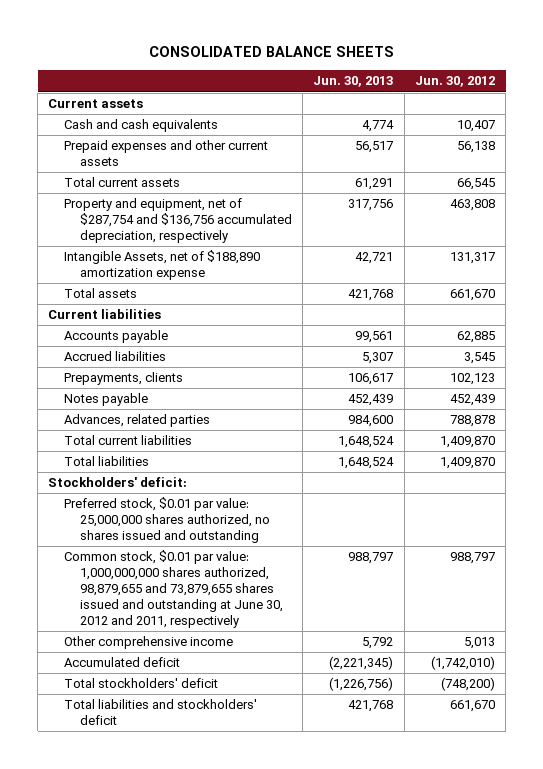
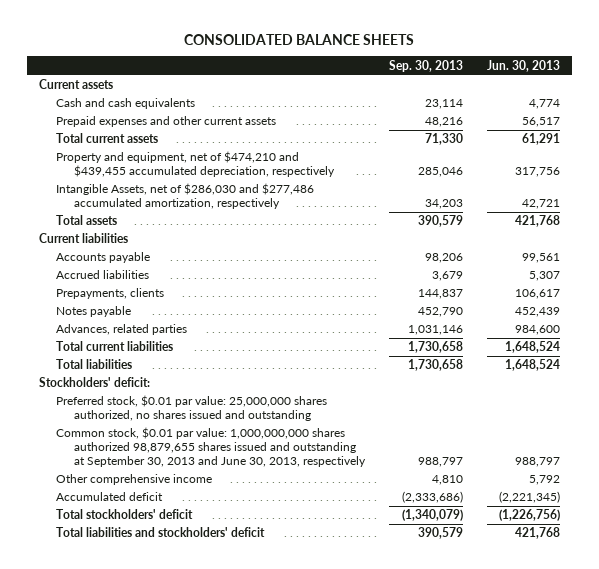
- | Jun. 30, 2013 | Jun. 30, 2012
+ | Sep. 30, 2013 | Jun. 30, 2013
- Property and equipment, net of $287,754 and $136,756 accumulated depreciation, respectively | 317,756 | 463,808
- Intangible Assets, net of $188,890 amortization expense | 42,721 | 131,317
+ Property and equipment, net of $474,210 and $439,455 accumulated depreciation, respectively | 285,046 | 317,756
+ Intangible Assets, net of $286,030 and $277,486 accumulated amortization, respectively | 34,203 | 42,721
- Common stock, $0.01 par value: 1,000,000,000 shares authorized, 98,879,655 and 73,879,655 shares issued and outstanding at June 30, 2012 and 2011, respectively | 988,797 | 988,797
+ Common stock, $0.01 par value: 1,000,000,000 shares authorized 98,879,655 shares issued and outstanding at September 30, 2013 and June 30, 2013, respectively | 988,797 | 988,797

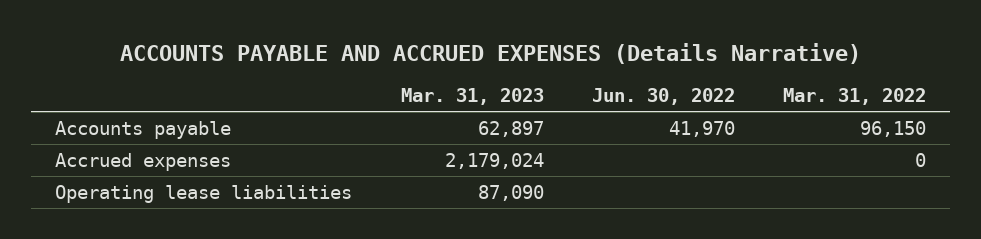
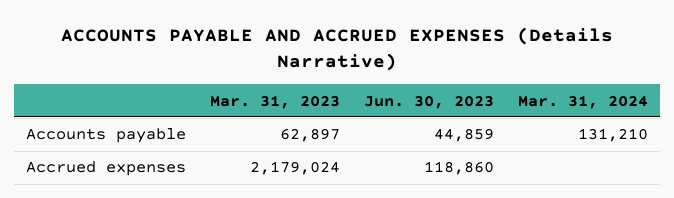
- | Mar. 31, 2023 | Jun. 30, 2022 | Mar. 31, 2022
+ | Mar. 31, 2023 | Jun. 30, 2023 | Mar. 31, 2024
- Operating lease liabilities | 87,090 | |

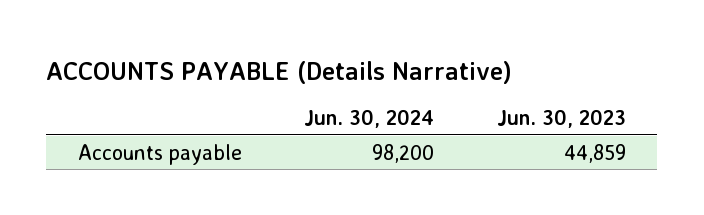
- ACCOUNTS PAYABLE AND ACCRUED EXPENSES (Details Narrative)
+ ACCOUNTS PAYABLE (Details Narrative)
- | Mar. 31, 2023 | Jun. 30, 2023 | Mar. 31, 2024
+ | Jun. 30, 2024 | Jun. 30, 2023
- Accrued expenses | 2,179,024 | 118,860 |

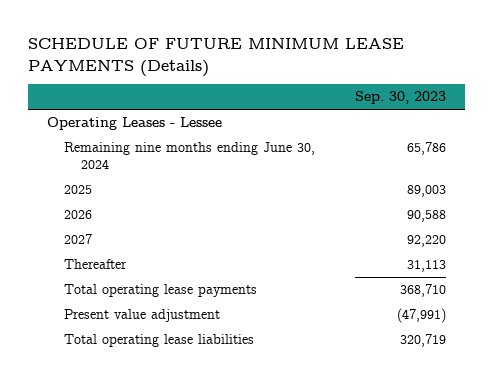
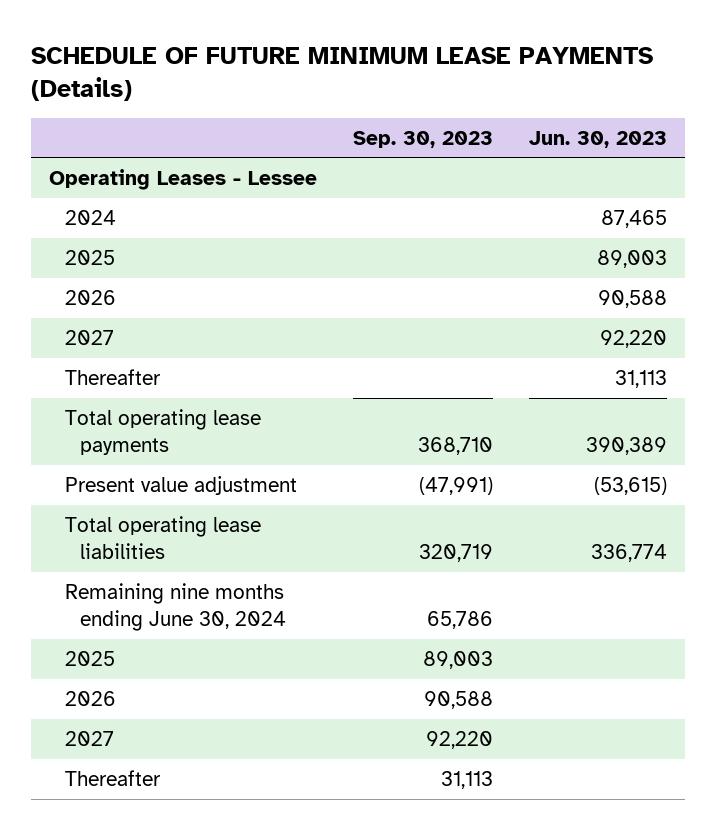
- | Sep. 30, 2023
+ | Sep. 30, 2023 | Jun. 30, 2023
+ 2024 | | 87,465
+ 2025 | | 89,003
+ 2026 | | 90,588
+ 2027 | | 92,220
+ Thereafter | | 31,113
moved up: Total operating lease payments | 368,710 | 390,389
moved up: Present value adjustment | (47,991) | (53,615)
moved up: Total operating lease liabilities | 320,719 | 336,774

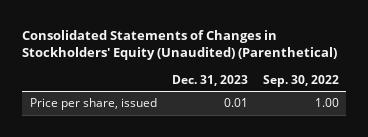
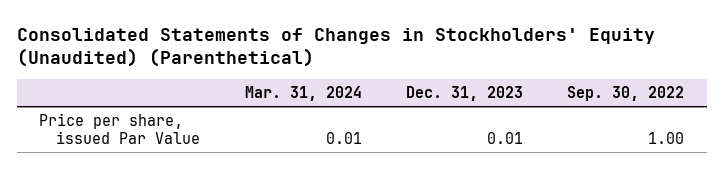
- | Dec. 31, 2023 | Sep. 30, 2022
+ | Mar. 31, 2024 | Dec. 31, 2023 | Sep. 30, 2022
- Price per share, issued | 0.01 | 1.00
+ Price per share, issued Par Value | 0.01 | 0.01 | 1.00

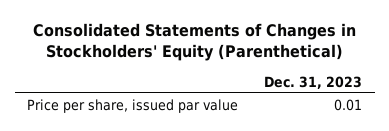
- Consolidated Statements of Changes in Stockholders' Equity (Unaudited) (Parenthetical)
+ Consolidated Statements of Changes in Stockholders' Equity (Parenthetical)
- | Mar. 31, 2024 | Dec. 31, 2023 | Sep. 30, 2022
+ | Dec. 31, 2023
- Price per share, issued Par Value | 0.01 | 0.01 | 1.00
+ Price per share, issued par value | 0.01

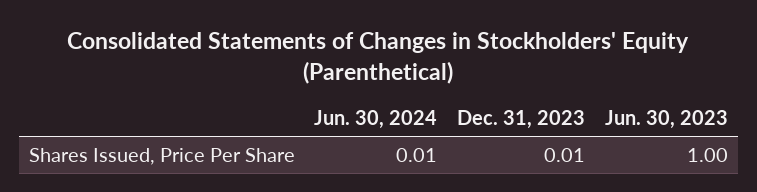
- | Dec. 31, 2023
+ | Jun. 30, 2024 | Dec. 31, 2023 | Jun. 30, 2023
- Price per share, issued par value | 0.01
+ Shares Issued, Price Per Share | 0.01 | 0.01 | 1.00

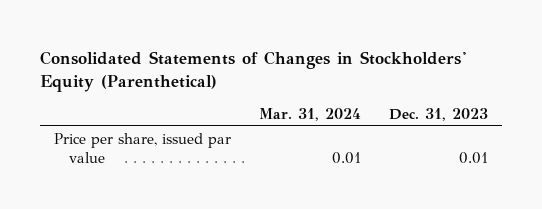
- | Jun. 30, 2024 | Dec. 31, 2023 | Jun. 30, 2023
+ | Mar. 31, 2024 | Dec. 31, 2023
- Shares Issued, Price Per Share | 0.01 | 0.01 | 1.00
+ Price per share, issued par value | 0.01 | 0.01

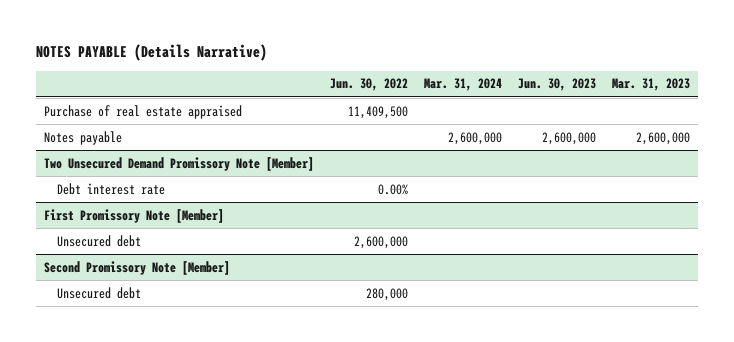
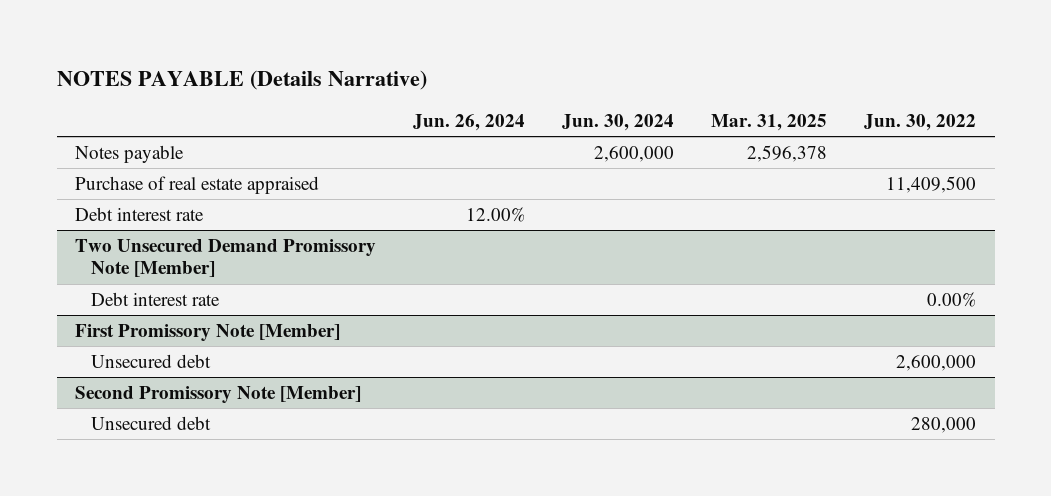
- | Jun. 30, 2022 | Mar. 31, 2024 | Jun. 30, 2023 | Mar. 31, 2023
+ | Jun. 26, 2024 | Jun. 30, 2024 | Mar. 31, 2025 | Jun. 30, 2022
moved down: Purchase of real estate appraised | | | | 11,409,500
+ Debt interest rate | 12.00% | | |

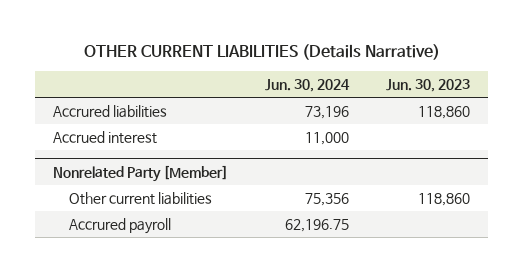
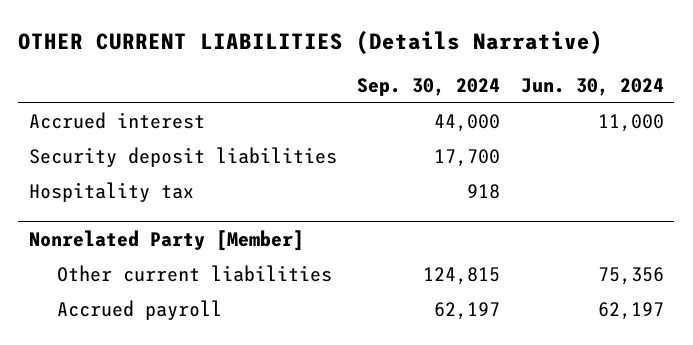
- | Jun. 30, 2024 | Jun. 30, 2023
+ | Sep. 30, 2024 | Jun. 30, 2024
- Accrured liabilities | 73,196 | 118,860
+ Security deposit liabilities | 17,700 |
+ Hospitality tax | 918 |
@ Nonrelated Party [Member]
- Accrured payroll | 62,196.75 |
+ Accrued payroll | 62,197 | 62,197

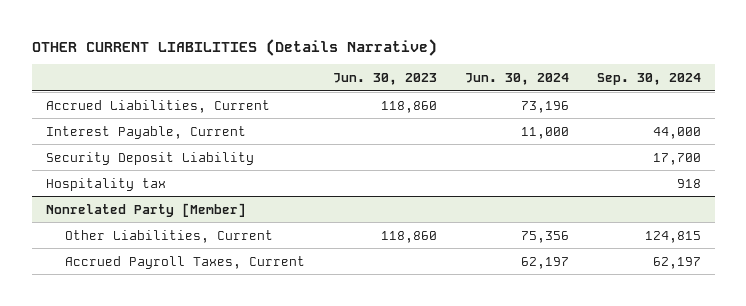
- | Sep. 30, 2024 | Jun. 30, 2024
+ | Jun. 30, 2023 | Jun. 30, 2024 | Sep. 30, 2024
- Accrued interest | 44,000 | 11,000
- Security deposit liabilities | 17,700 |
+ Accrued Liabilities, Current | 118,860 | 73,196 |
+ Interest Payable, Current | | 11,000 | 44,000
+ Security Deposit Liability | | | 17,700
@ Nonrelated Party [Member]
- Other current liabilities | 124,815 | 75,356
- Accrued payroll | 62,197 | 62,197
+ Other Liabilities, Current | 118,860 | 75,356 | 124,815
+ Accrued Payroll Taxes, Current | | 62,197 | 62,197

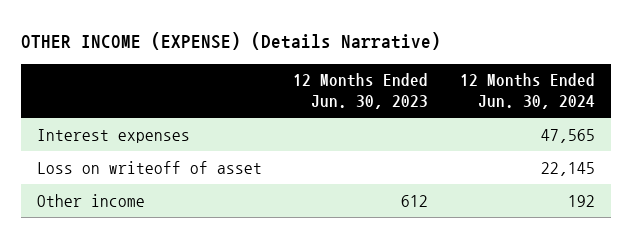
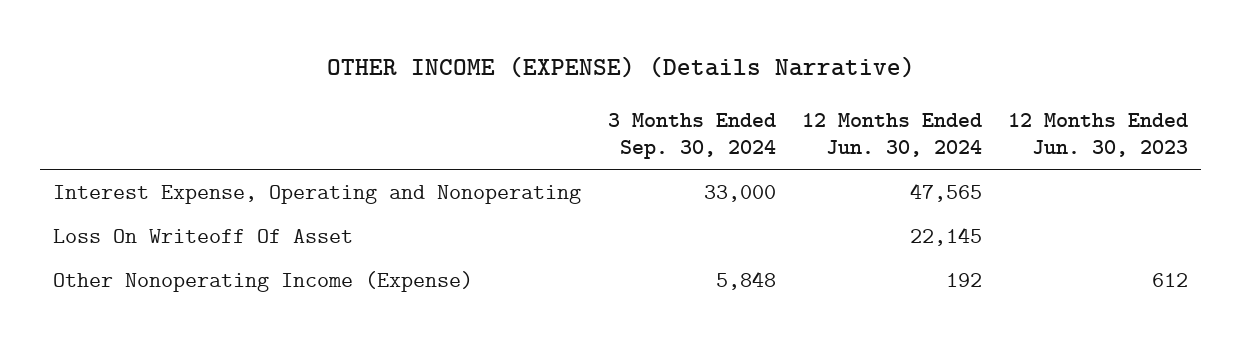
- | 12 Months Ended Jun. 30, 2023 | 12 Months Ended Jun. 30, 2024
+ | 3 Months Ended Sep. 30, 2024 | 12 Months Ended Jun. 30, 2024 | 12 Months Ended Jun. 30, 2023
- Interest expenses | | 47,565
- Loss on writeoff of asset | | 22,145
- Other income | 612 | 192
+ Interest Expense, Operating and Nonoperating | 33,000 | 47,565 |
+ Loss On Writeoff Of Asset | | 22,145 |
+ Other Nonoperating Income (Expense) | 5,848 | 192 | 612

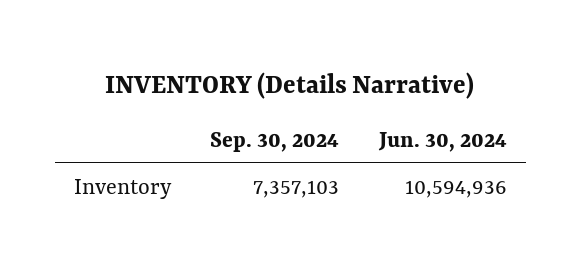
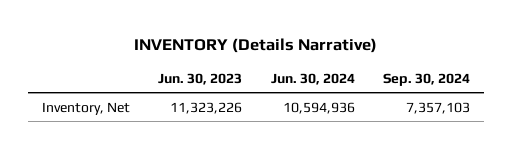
- | Sep. 30, 2024 | Jun. 30, 2024
+ | Jun. 30, 2023 | Jun. 30, 2024 | Sep. 30, 2024
- Inventory | 7,357,103 | 10,594,936
+ Inventory, Net | 11,323,226 | 10,594,936 | 7,357,103

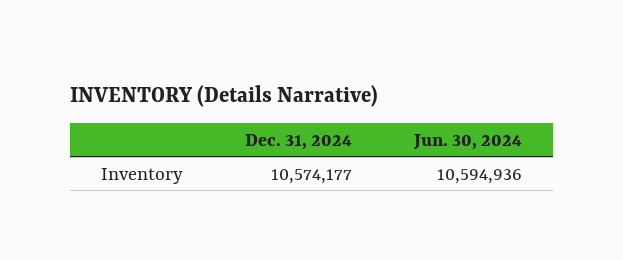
- | Jun. 30, 2023 | Jun. 30, 2024 | Sep. 30, 2024
+ | Dec. 31, 2024 | Jun. 30, 2024
- Inventory, Net | 11,323,226 | 10,594,936 | 7,357,103
+ Inventory | 10,574,177 | 10,594,936

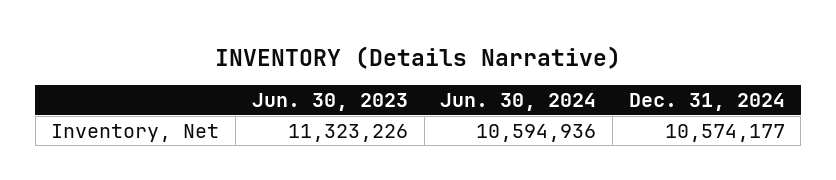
- | Dec. 31, 2024 | Jun. 30, 2024
+ | Jun. 30, 2023 | Jun. 30, 2024 | Dec. 31, 2024
- Inventory | 10,574,177 | 10,594,936
+ Inventory, Net | 11,323,226 | 10,594,936 | 10,574,177

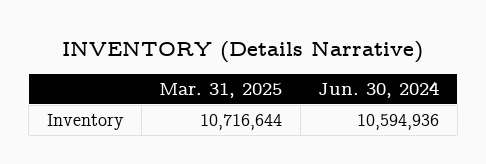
- | Jun. 30, 2023 | Jun. 30, 2024 | Dec. 31, 2024
+ | Mar. 31, 2025 | Jun. 30, 2024
- Inventory, Net | 11,323,226 | 10,594,936 | 10,574,177
+ Inventory | 10,716,644 | 10,594,936

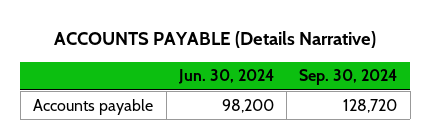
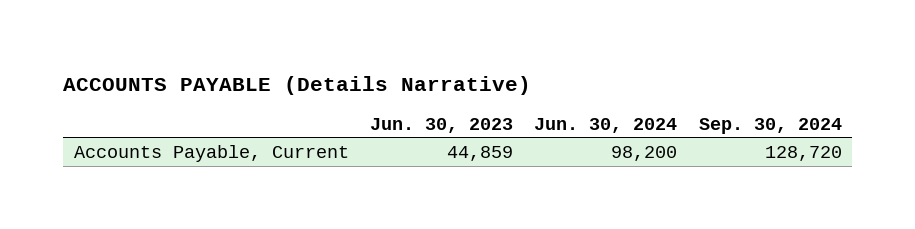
- | Jun. 30, 2024 | Sep. 30, 2024
+ | Jun. 30, 2023 | Jun. 30, 2024 | Sep. 30, 2024
- Accounts payable | 98,200 | 128,720
+ Accounts Payable, Current | 44,859 | 98,200 | 128,720

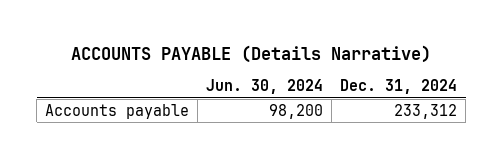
- | Jun. 30, 2023 | Jun. 30, 2024 | Sep. 30, 2024
+ | Jun. 30, 2024 | Dec. 31, 2024
- Accounts Payable, Current | 44,859 | 98,200 | 128,720
+ Accounts payable | 98,200 | 233,312

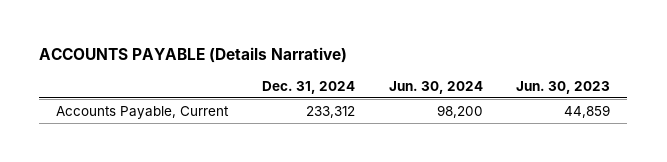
- | Jun. 30, 2024 | Dec. 31, 2024
+ | Dec. 31, 2024 | Jun. 30, 2024 | Jun. 30, 2023
- Accounts payable | 98,200 | 233,312
+ Accounts Payable, Current | 233,312 | 98,200 | 44,859

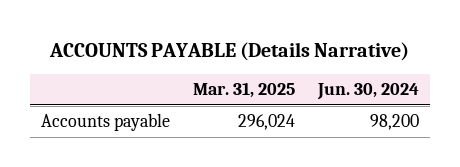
- | Dec. 31, 2024 | Jun. 30, 2024 | Jun. 30, 2023
+ | Mar. 31, 2025 | Jun. 30, 2024
- Accounts Payable, Current | 233,312 | 98,200 | 44,859
+ Accounts payable | 296,024 | 98,200

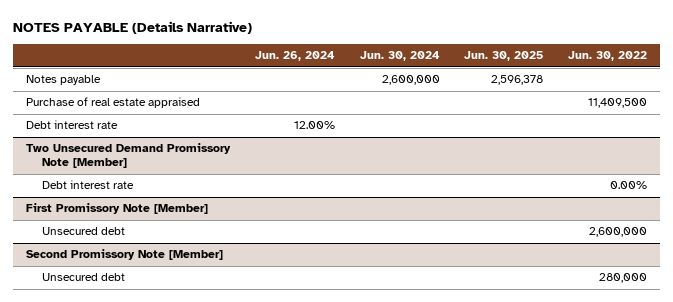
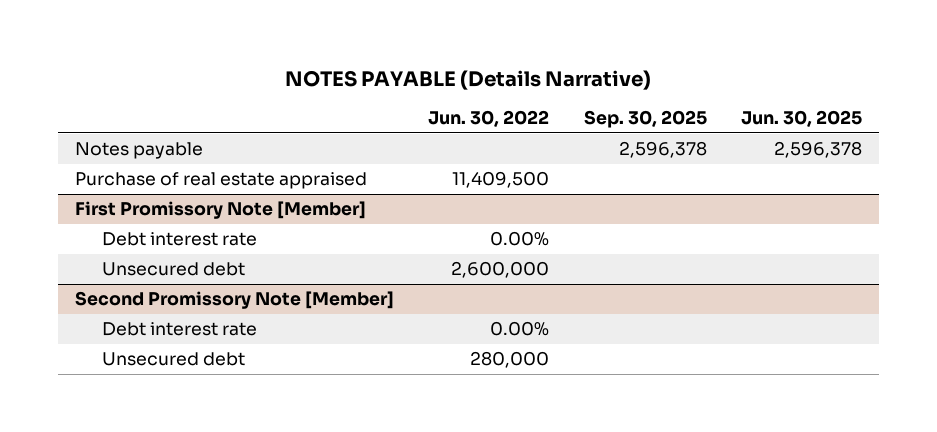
- | Jun. 26, 2024 | Jun. 30, 2024 | Jun. 30, 2025 | Jun. 30, 2022
+ | Jun. 30, 2022 | Sep. 30, 2025 | Jun. 30, 2025
- Debt interest rate | 12.00% | | |
- Two Unsecured Demand Promissory Note [Member]
- Debt interest rate | | | | 0.00%
@ First Promissory Note [Member]
+ Debt interest rate | 0.00% | |
@ Second Promissory Note [Member]
+ Debt interest rate | 0.00% | |

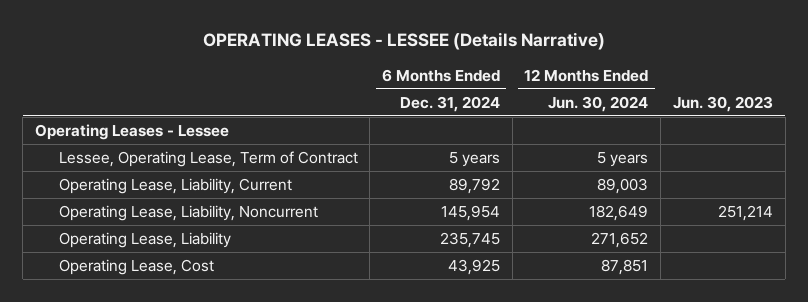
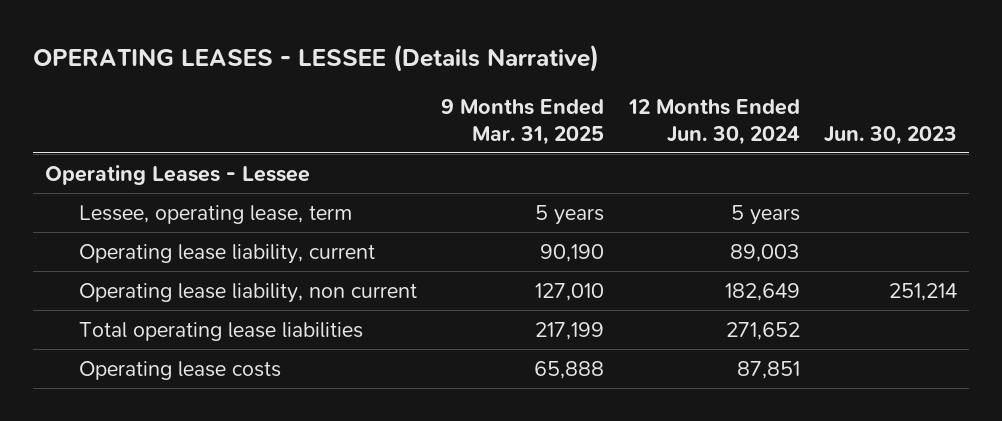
- | 6 Months Ended Dec. 31, 2024 | 12 Months Ended Jun. 30, 2024 | Jun. 30, 2023
+ | 9 Months Ended Mar. 31, 2025 | 12 Months Ended Jun. 30, 2024 | Jun. 30, 2023
- Lessee, Operating Lease, Term of Contract | 5 years | 5 years |
- Operating Lease, Liability, Current | 89,792 | 89,003 |
- Operating Lease, Liability, Noncurrent | 145,954 | 182,649 | 251,214
- Operating Lease, Liability | 235,745 | 271,652 |
- Operating Lease, Cost | 43,925 | 87,851 |
+ Lessee, operating lease, term | 5 years | 5 years |
+ Operating lease liability, current | 90,190 | 89,003 |
+ Operating lease liability, non current | 127,010 | 182,649 | 251,214
+ Total operating lease liabilities | 217,199 | 271,652 |
+ Operating lease costs | 65,888 | 87,851 |

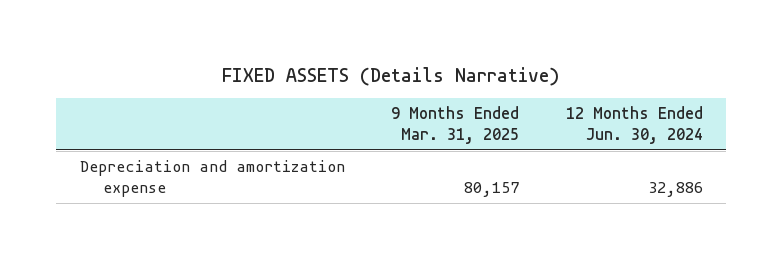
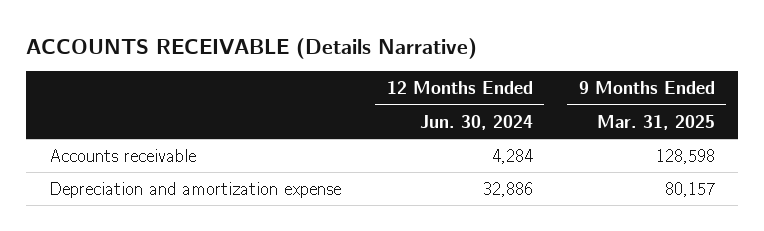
- FIXED ASSETS (Details Narrative)
+ ACCOUNTS RECEIVABLE (Details Narrative)
- | 9 Months Ended Mar. 31, 2025 | 12 Months Ended Jun. 30, 2024
+ | 12 Months Ended Jun. 30, 2024 | 9 Months Ended Mar. 31, 2025
+ Accounts receivable | 4,284 | 128,598

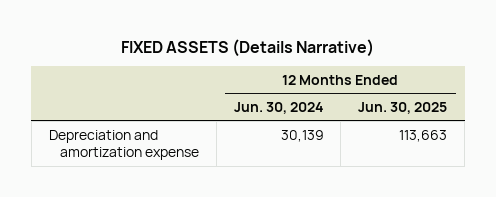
- ACCOUNTS RECEIVABLE (Details Narrative)
+ FIXED ASSETS (Details Narrative)
- | 12 Months Ended Jun. 30, 2024 | 9 Months Ended Mar. 31, 2025
+ | 12 Months Ended Jun. 30, 2024 | 12 Months Ended Jun. 30, 2025
- Accounts receivable | 4,284 | 128,598
- Depreciation and amortization expense | 32,886 | 80,157
+ Depreciation and amortization expense | 30,139 | 113,663

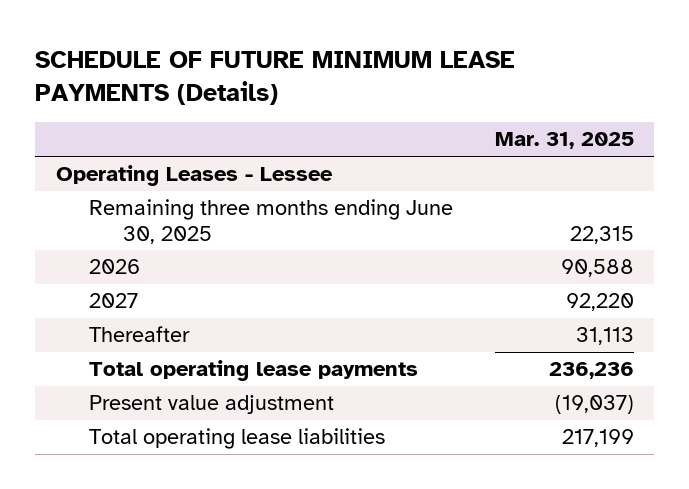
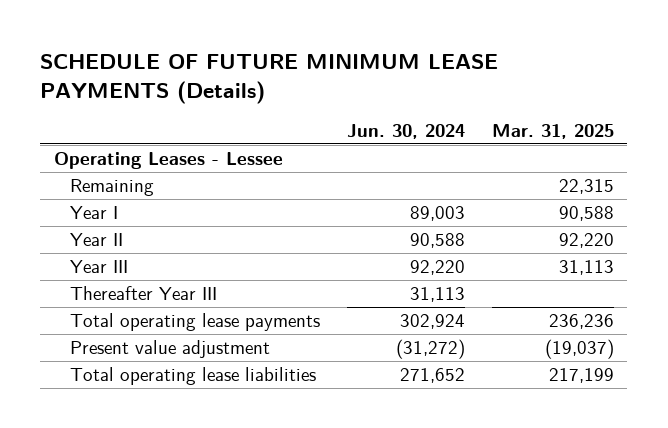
- | Mar. 31, 2025
+ | Jun. 30, 2024 | Mar. 31, 2025
- Remaining three months ending June 30, 2025 | 22,315
- 2026 | 90,588
- 2027 | 92,220
- Thereafter | 31,113
+ Remaining | | 22,315
+ Year I | 89,003 | 90,588
+ Year II | 90,588 | 92,220
+ Year III | 92,220 | 31,113
+ Thereafter Year III | 31,113 |

